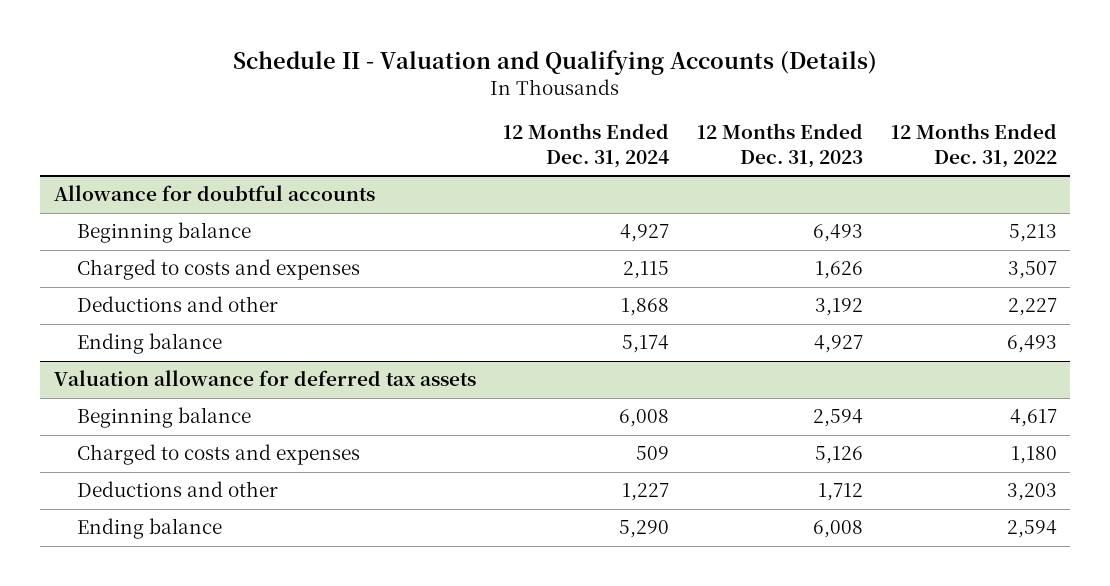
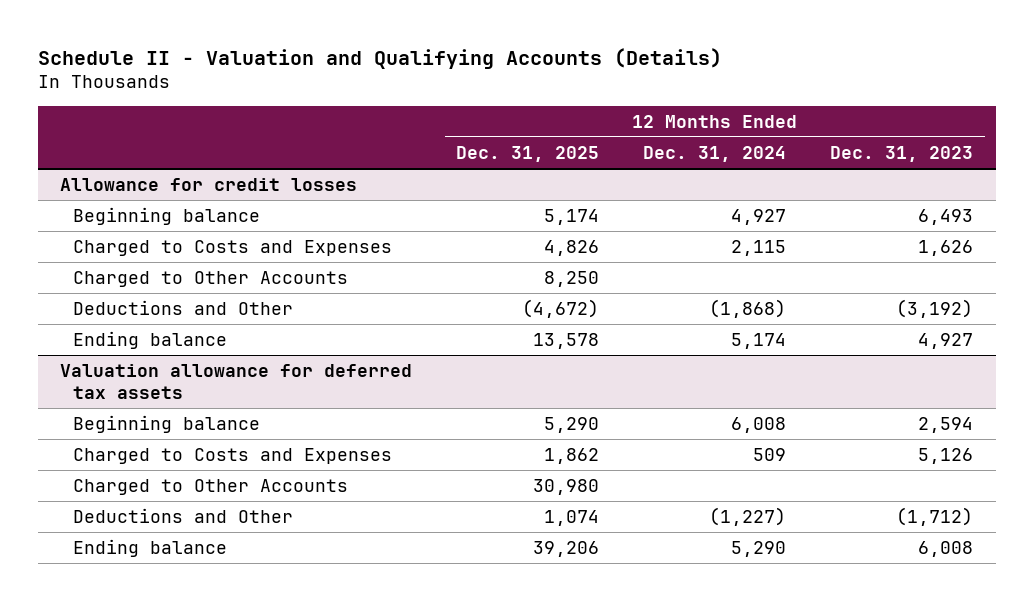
- | 12 Months Ended Dec. 31, 2024 | 12 Months Ended Dec. 31, 2023 | 12 Months Ended Dec. 31, 2022
+ | 12 Months Ended Dec. 31, 2025 | 12 Months Ended Dec. 31, 2024 | 12 Months Ended Dec. 31, 2023
- Allowance for doubtful accounts
+ Allowance for credit losses
- Charged to costs and expenses | 2,115 | 1,626 | 3,507
- Deductions and other | 1,868 | 3,192 | 2,227
+ Charged to Costs and Expenses | 4,826 | 2,115 | 1,626
+ Charged to Other Accounts | 8,250 | |
+ Deductions and Other | (4,672) | (1,868) | (3,192)
@ Valuation allowance for deferred tax assets
- Charged to costs and expenses | 509 | 5,126 | 1,180
- Deductions and other | 1,227 | 1,712 | 3,203
+ Charged to Costs and Expenses | 1,862 | 509 | 5,126
+ Charged to Other Accounts | 30,980 | |
+ Deductions and Other | 1,074 | (1,227) | (1,712)

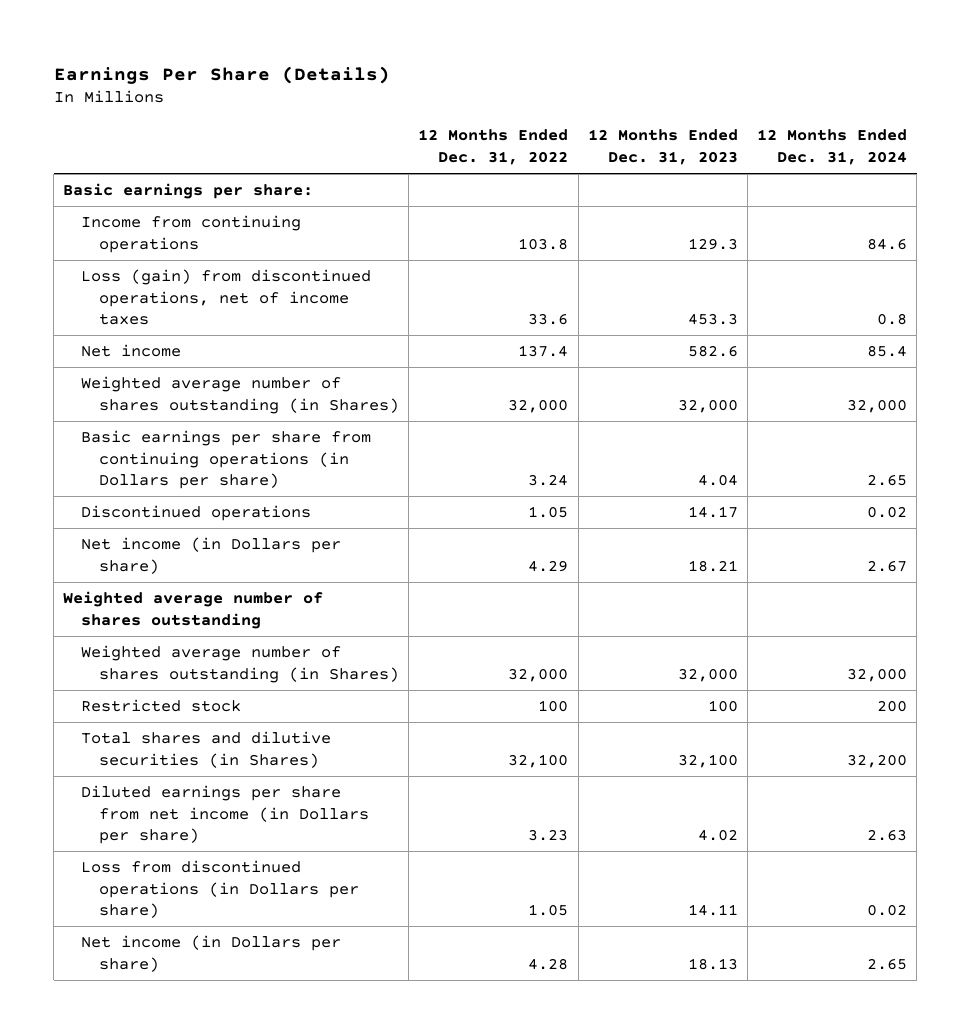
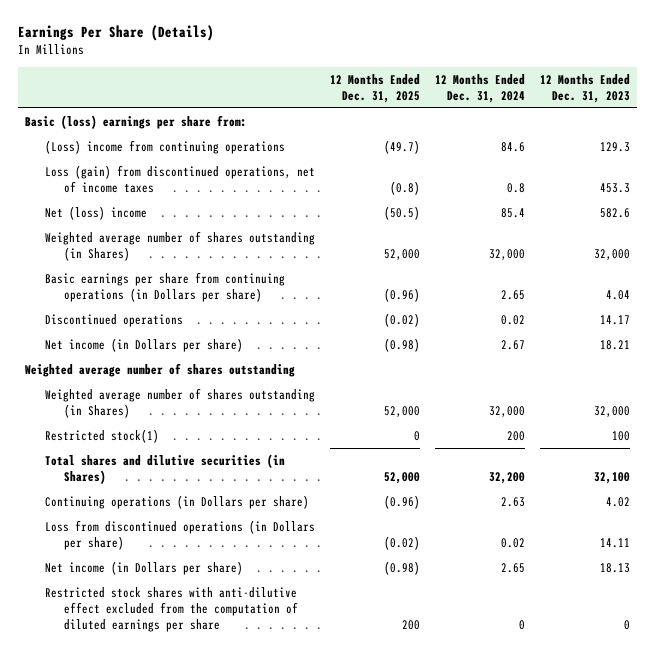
- | 12 Months Ended Dec. 31, 2022 | 12 Months Ended Dec. 31, 2023 | 12 Months Ended Dec. 31, 2024
+ | 12 Months Ended Dec. 31, 2025 | 12 Months Ended Dec. 31, 2024 | 12 Months Ended Dec. 31, 2023
- Basic earnings per share:
- Income from continuing operations | 103.8 | 129.3 | 84.6
+ Basic (loss) earnings per share from:
+ (Loss) income from continuing operations | (49.7) | 84.6 | 129.3
- Net income | 137.4 | 582.6 | 85.4
+ Net (loss) income | (50.5) | 85.4 | 582.6
- Restricted stock | 100 | 100 | 200
+ Restricted stock(1) | 0 | 200 | 100
- Diluted earnings per share from net income (in Dollars per share) | 3.23 | 4.02 | 2.63
+ Continuing operations (in Dollars per share) | (0.96) | 2.63 | 4.02
+ Restricted stock shares with anti-dilutive effect excluded from the computation of diluted earnings per share | 200 | 0 | 0

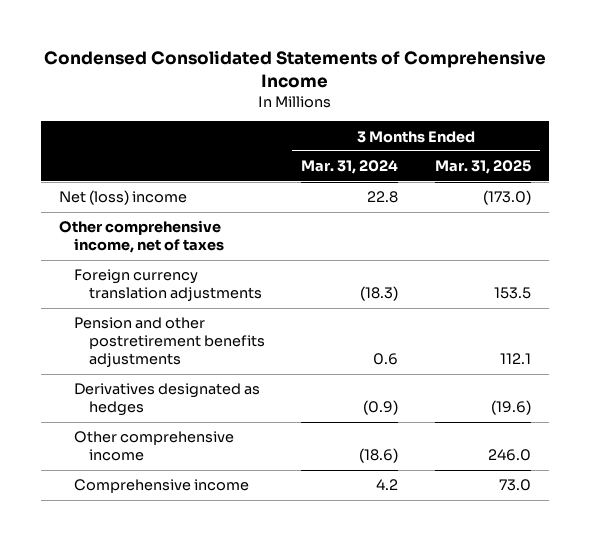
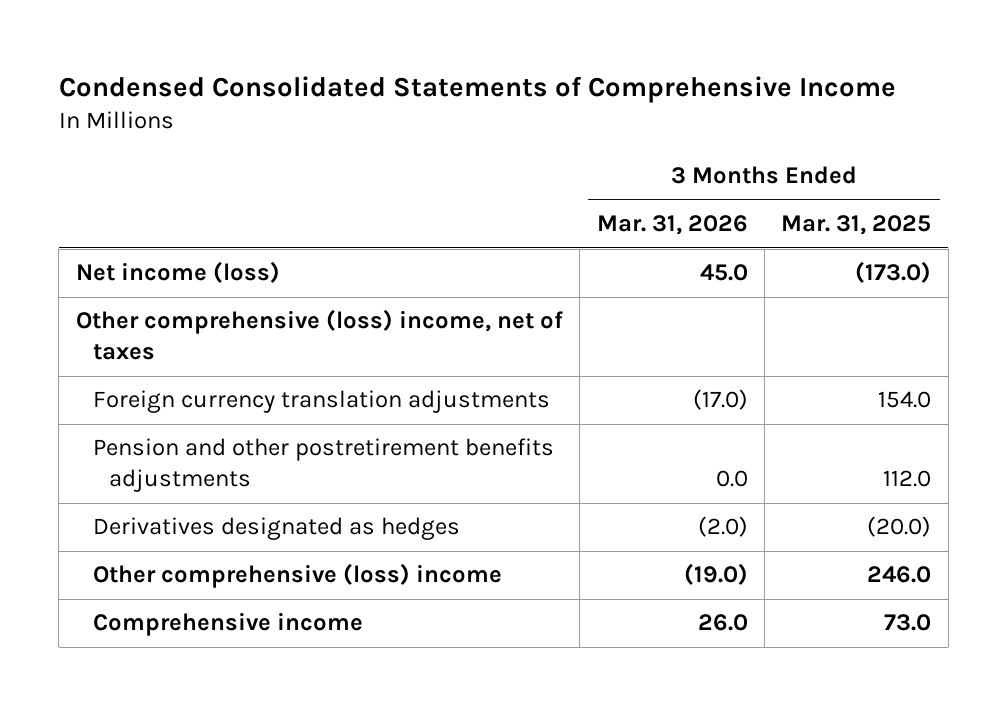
- | 3 Months Ended Mar. 31, 2024 | 3 Months Ended Mar. 31, 2025
+ | 3 Months Ended Mar. 31, 2026 | 3 Months Ended Mar. 31, 2025
- Net (loss) income | 22.8 | (173.0)
- Other comprehensive income, net of taxes
- Foreign currency translation adjustments | (18.3) | 153.5
- Pension and other postretirement benefits adjustments | 0.6 | 112.1
- Derivatives designated as hedges | (0.9) | (19.6)
- Other comprehensive income | (18.6) | 246.0
+ Net income (loss) | 45.0 | (173.0)
+ Other comprehensive (loss) income, net of taxes
+ Foreign currency translation adjustments | (17.0) | 154.0
+ Pension and other postretirement benefits adjustments | 0.0 | 112.0
+ Derivatives designated as hedges | (2.0) | (20.0)
+ Other comprehensive (loss) income | (19.0) | 246.0

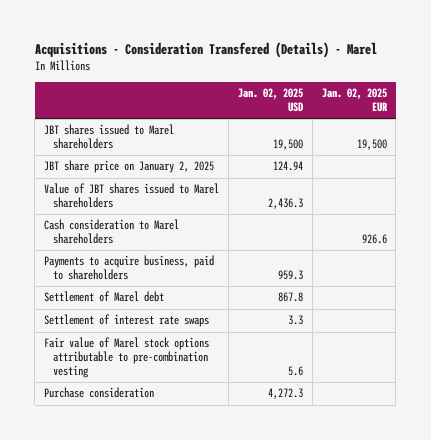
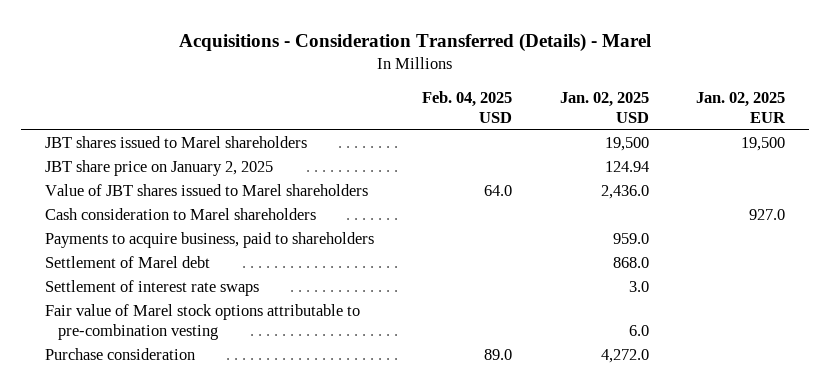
- Acquisitions - Consideration Transfered (Details) - Marel
+ Acquisitions - Consideration Transferred (Details) - Marel
- | Jan. 02, 2025 USD | Jan. 02, 2025 EUR
+ | Feb. 04, 2025 USD | Jan. 02, 2025 USD | Jan. 02, 2025 EUR
- Value of JBT shares issued to Marel shareholders | 2,436.3 |
- Cash consideration to Marel shareholders | | 926.6
- Payments to acquire business, paid to shareholders | 959.3 |
- Settlement of Marel debt | 867.8 |
- Settlement of interest rate swaps | 3.3 |
- Fair value of Marel stock options attributable to pre-combination vesting | 5.6 |
- Purchase consideration | 4,272.3 |
+ Value of JBT shares issued to Marel shareholders | 64.0 | 2,436.0 |
+ Cash consideration to Marel shareholders | | | 927.0
+ Payments to acquire business, paid to shareholders | | 959.0 |
+ Settlement of Marel debt | | 868.0 |
+ Settlement of interest rate swaps | | 3.0 |
+ Fair value of Marel stock options attributable to pre-combination vesting | | 6.0 |
+ Purchase consideration | 89.0 | 4,272.0 |

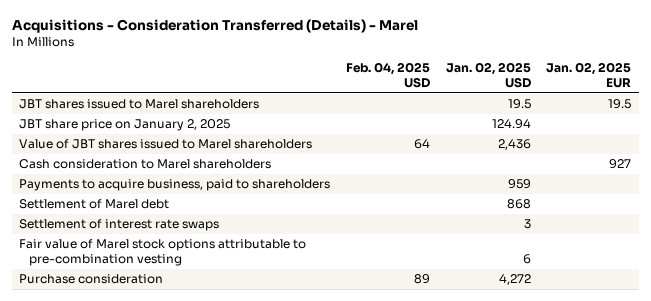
- JBT shares issued to Marel shareholders | | 19,500 | 19,500
+ JBT shares issued to Marel shareholders | | 19.5 | 19.5
- Value of JBT shares issued to Marel shareholders | 64.0 | 2,436.0 |
- Cash consideration to Marel shareholders | | | 927.0
- Payments to acquire business, paid to shareholders | | 959.0 |
- Settlement of Marel debt | | 868.0 |
- Settlement of interest rate swaps | | 3.0 |
- Fair value of Marel stock options attributable to pre-combination vesting | | 6.0 |
- Purchase consideration | 89.0 | 4,272.0 |
+ Value of JBT shares issued to Marel shareholders | 64 | 2,436 |
+ Cash consideration to Marel shareholders | | | 927
+ Payments to acquire business, paid to shareholders | | 959 |
+ Settlement of Marel debt | | 868 |
+ Settlement of interest rate swaps | | 3 |
+ Fair value of Marel stock options attributable to pre-combination vesting | | 6 |
+ Purchase consideration | 89 | 4,272 |

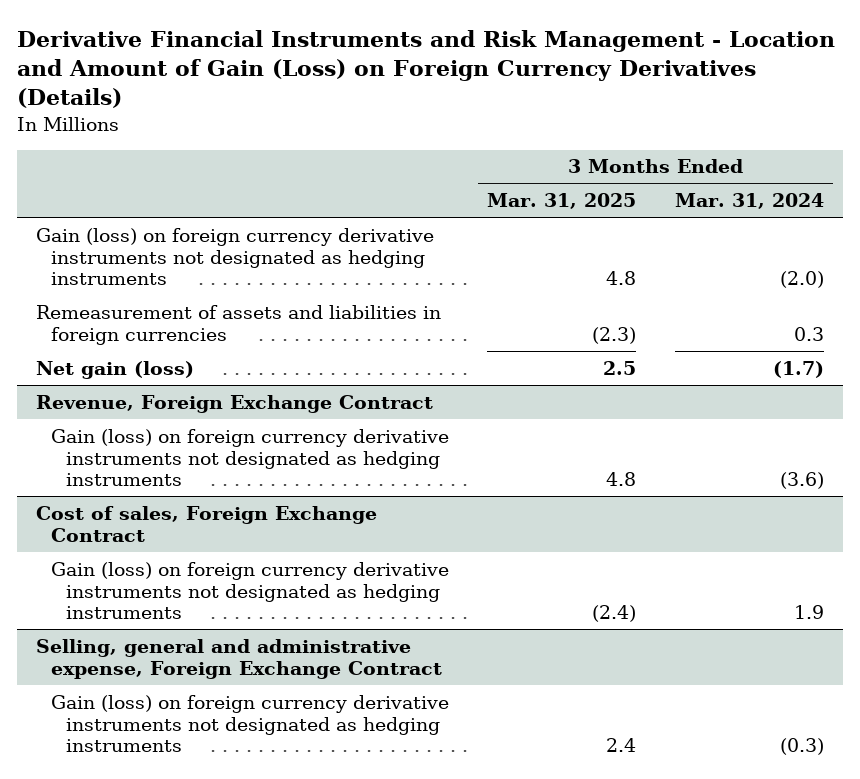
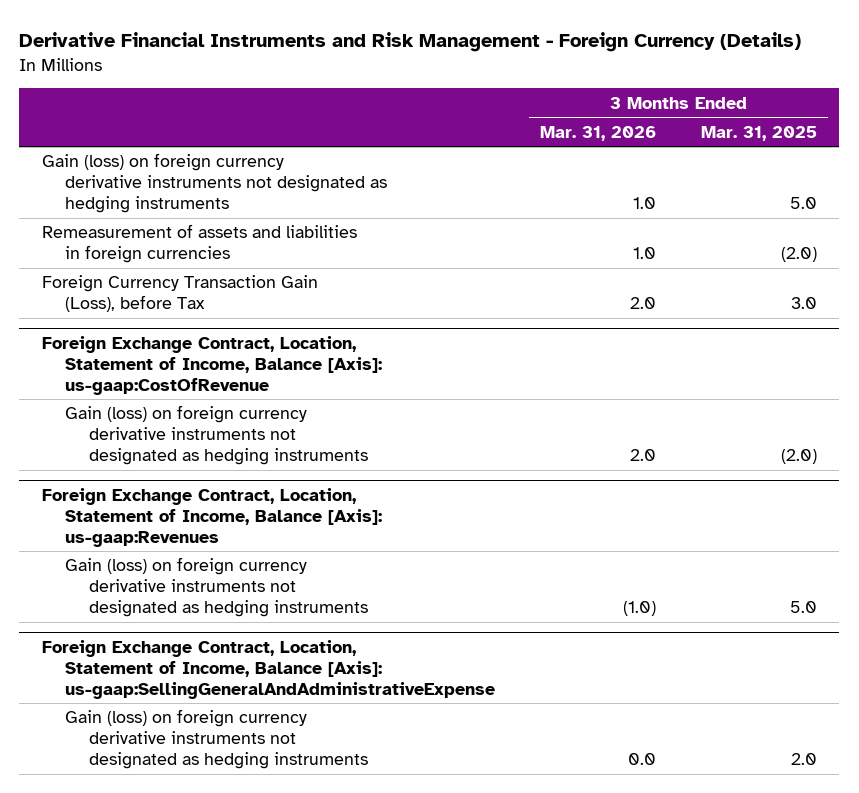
- Derivative Financial Instruments and Risk Management - Location and Amount of Gain (Loss) on Foreign Currency Derivatives (Details)
+ Derivative Financial Instruments and Risk Management - Foreign Currency (Details)
- | 3 Months Ended Mar. 31, 2025 | 3 Months Ended Mar. 31, 2024
+ | 3 Months Ended Mar. 31, 2026 | 3 Months Ended Mar. 31, 2025
- Gain (loss) on foreign currency derivative instruments not designated as hedging instruments | 4.8 | (2.0)
- Remeasurement of assets and liabilities in foreign currencies | (2.3) | 0.3
- Net gain (loss) | 2.5 | (1.7)
- Revenue, Foreign Exchange Contract
- Gain (loss) on foreign currency derivative instruments not designated as hedging instruments | 4.8 | (3.6)
- Cost of sales, Foreign Exchange Contract
- Gain (loss) on foreign currency derivative instruments not designated as hedging instruments | (2.4) | 1.9
- Selling, general and administrative expense, Foreign Exchange Contract
- Gain (loss) on foreign currency derivative instruments not designated as hedging instruments | 2.4 | (0.3)
+ Gain (loss) on foreign currency derivative instruments not designated as hedging instruments | 1.0 | 5.0
+ Remeasurement of assets and liabilities in foreign currencies | 1.0 | (2.0)
+ Foreign Currency Transaction Gain (Loss), before Tax | 2.0 | 3.0
+ Foreign Exchange Contract, Location, Statement of Income, Balance [Axis]: us-gaap:CostOfRevenue
+ Gain (loss) on foreign currency derivative instruments not designated as hedging instruments | 2.0 | (2.0)
+ Foreign Exchange Contract, Location, Statement of Income, Balance [Axis]: us-gaap:Revenues
+ Gain (loss) on foreign currency derivative instruments not designated as hedging instruments | (1.0) | 5.0
+ Foreign Exchange Contract, Location, Statement of Income, Balance [Axis]: us-gaap:SellingGeneralAndAdministrativeExpense
+ Gain (loss) on foreign currency derivative instruments not designated as hedging instruments | 0.0 | 2.0

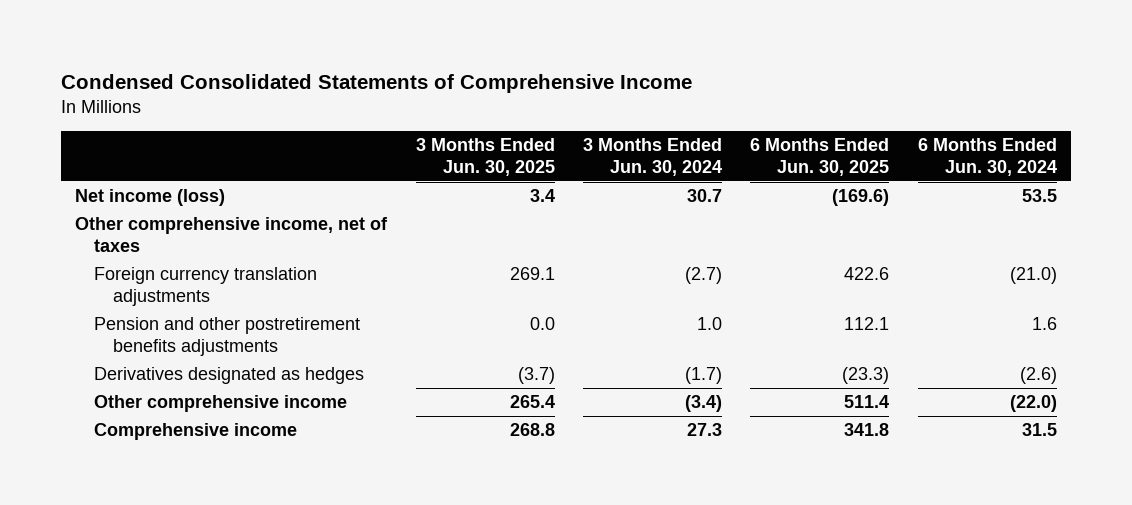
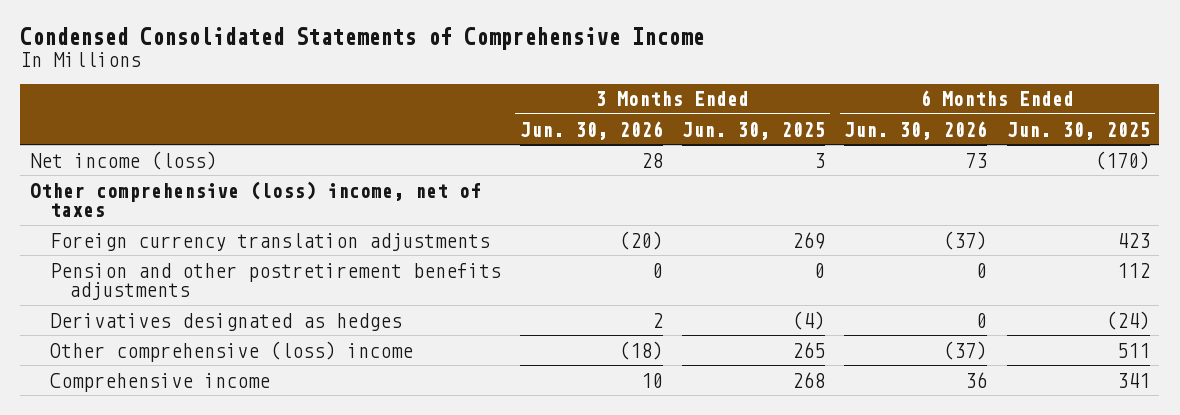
- | 3 Months Ended Jun. 30, 2025 | 3 Months Ended Jun. 30, 2024 | 6 Months Ended Jun. 30, 2025 | 6 Months Ended Jun. 30, 2024
+ | 3 Months Ended Jun. 30, 2026 | 3 Months Ended Jun. 30, 2025 | 6 Months Ended Jun. 30, 2026 | 6 Months Ended Jun. 30, 2025
- Net income (loss) | 3.4 | 30.7 | (169.6) | 53.5
- Other comprehensive income, net of taxes
- Foreign currency translation adjustments | 269.1 | (2.7) | 422.6 | (21.0)
- Pension and other postretirement benefits adjustments | 0.0 | 1.0 | 112.1 | 1.6
- Derivatives designated as hedges | (3.7) | (1.7) | (23.3) | (2.6)
- Other comprehensive income | 265.4 | (3.4) | 511.4 | (22.0)
- Comprehensive income | 268.8 | 27.3 | 341.8 | 31.5
+ Net income (loss) | 28 | 3 | 73 | (170)
+ Other comprehensive (loss) income, net of taxes
+ Foreign currency translation adjustments | (20) | 269 | (37) | 423
+ Pension and other postretirement benefits adjustments | 0 | 0 | 0 | 112
+ Derivatives designated as hedges | 2 | (4) | 0 | (24)
+ Other comprehensive (loss) income | (18) | 265 | (37) | 511
+ Comprehensive income | 10 | 268 | 36 | 341

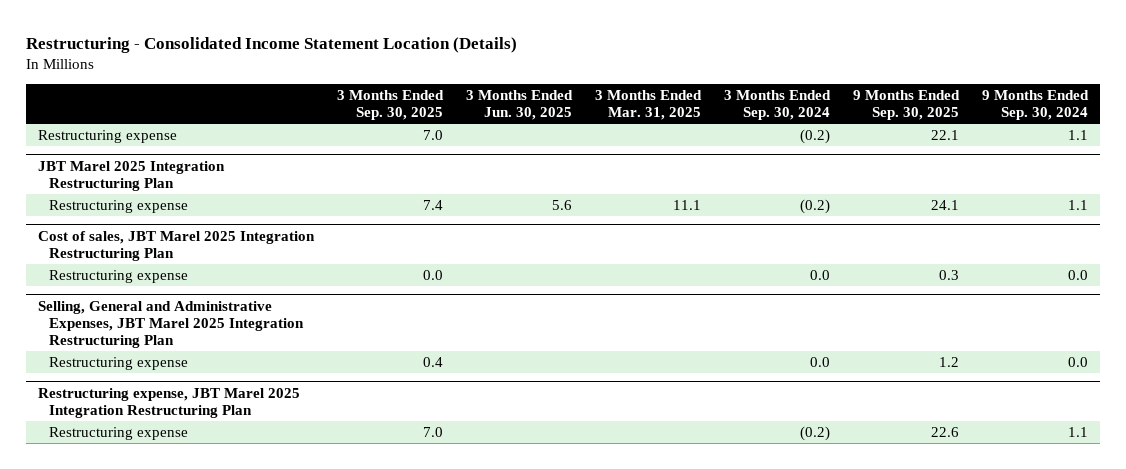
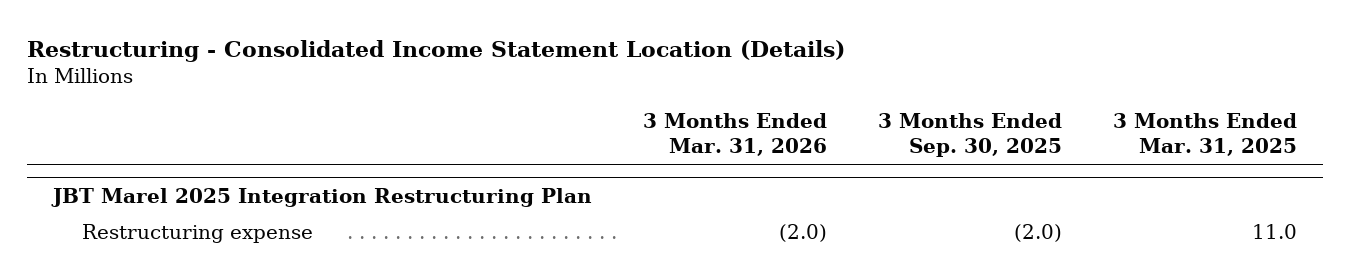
- | 3 Months Ended Sep. 30, 2025 | 3 Months Ended Jun. 30, 2025 | 3 Months Ended Mar. 31, 2025 | 3 Months Ended Sep. 30, 2024 | 9 Months Ended Sep. 30, 2025 | 9 Months Ended Sep. 30, 2024
+ | 3 Months Ended Mar. 31, 2026 | 3 Months Ended Sep. 30, 2025 | 3 Months Ended Mar. 31, 2025
- Restructuring expense | 7.0 | | | (0.2) | 22.1 | 1.1
@ JBT Marel 2025 Integration Restructuring Plan
- Restructuring expense | 7.4 | 5.6 | 11.1 | (0.2) | 24.1 | 1.1
- Cost of sales, JBT Marel 2025 Integration Restructuring Plan
- Restructuring expense | 0.0 | | | 0.0 | 0.3 | 0.0
- Selling, General and Administrative Expenses, JBT Marel 2025 Integration Restructuring Plan
- Restructuring expense | 0.4 | | | 0.0 | 1.2 | 0.0
- Restructuring expense, JBT Marel 2025 Integration Restructuring Plan
- Restructuring expense | 7.0 | | | (0.2) | 22.6 | 1.1
@ JBT Marel 2025 Integration Restructuring Plan
+ Restructuring expense | (2.0) | (2.0) | 11.0

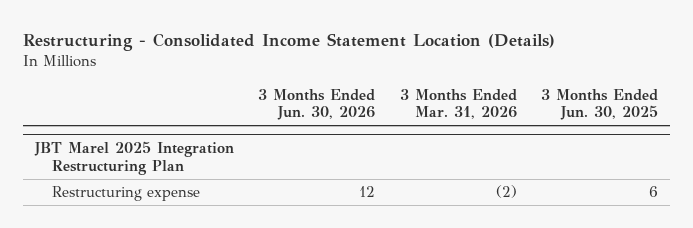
- | 3 Months Ended Mar. 31, 2026 | 3 Months Ended Sep. 30, 2025 | 3 Months Ended Mar. 31, 2025
+ | 3 Months Ended Jun. 30, 2026 | 3 Months Ended Mar. 31, 2026 | 3 Months Ended Jun. 30, 2025
@ JBT Marel 2025 Integration Restructuring Plan
- Restructuring expense | (2.0) | (2.0) | 11.0
+ Restructuring expense | 12 | (2) | 6

